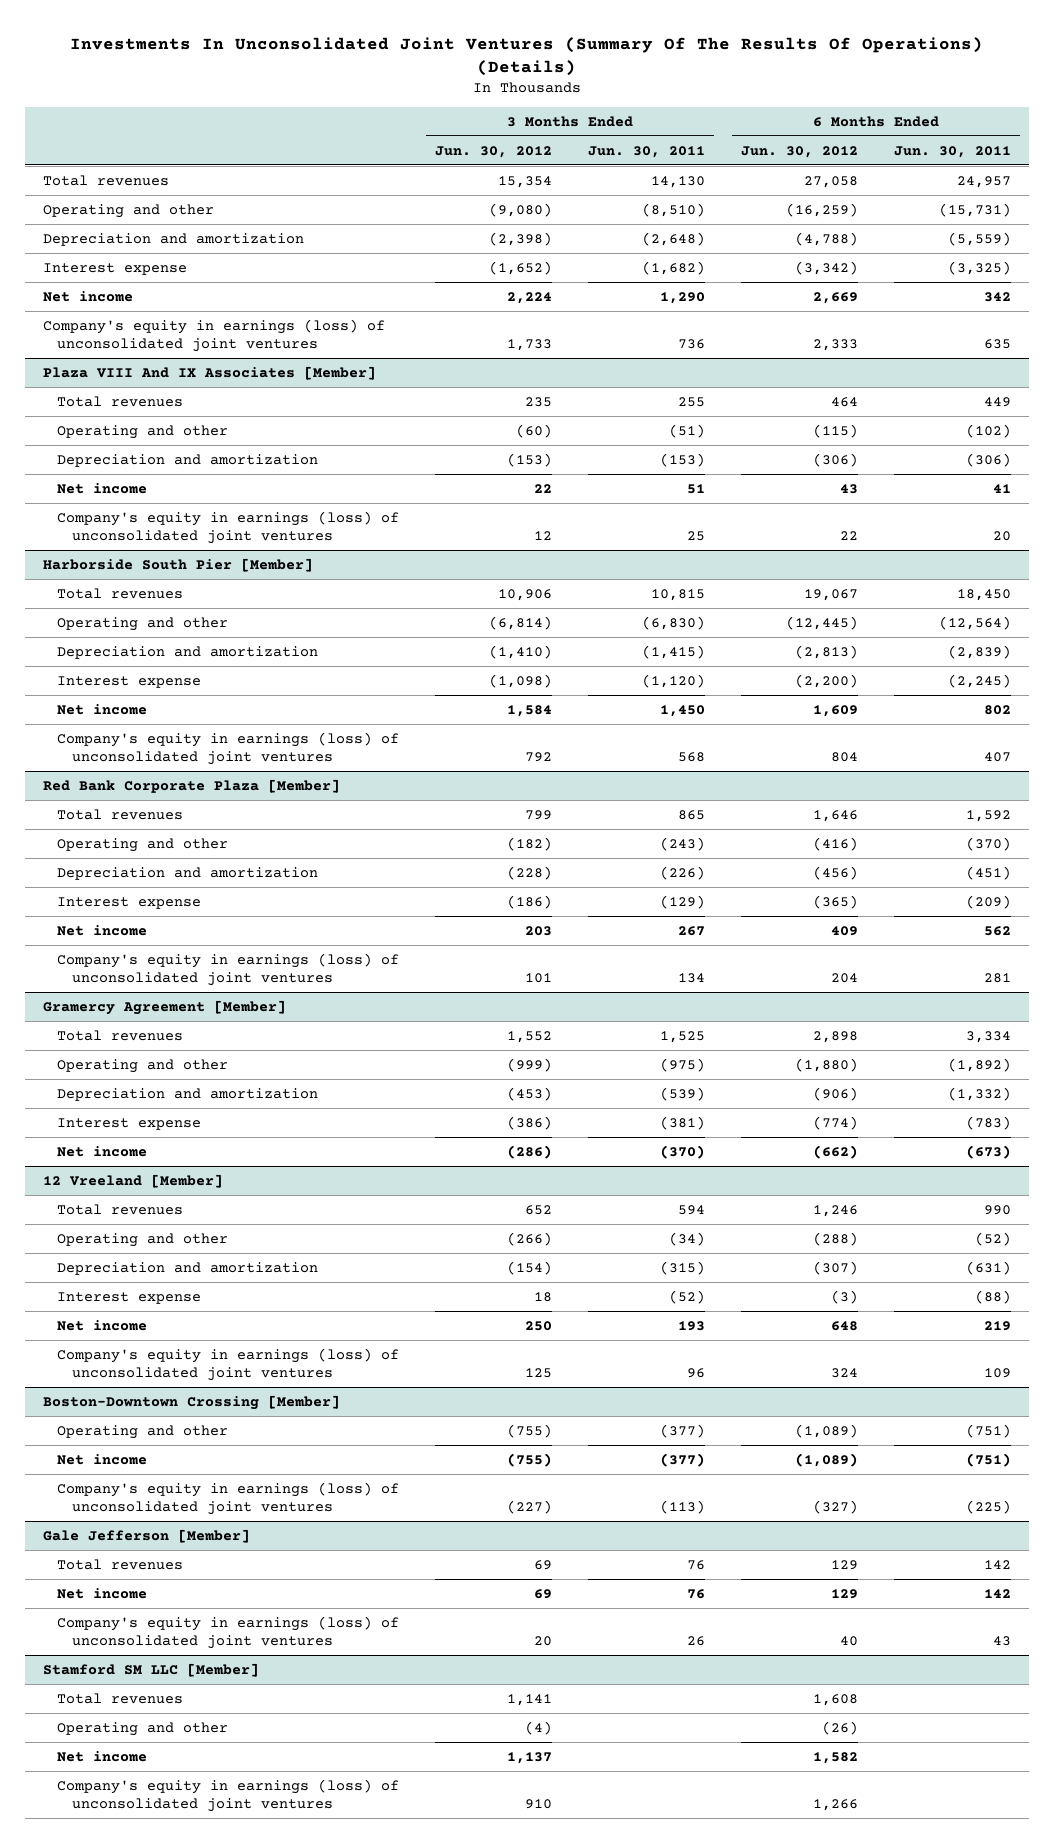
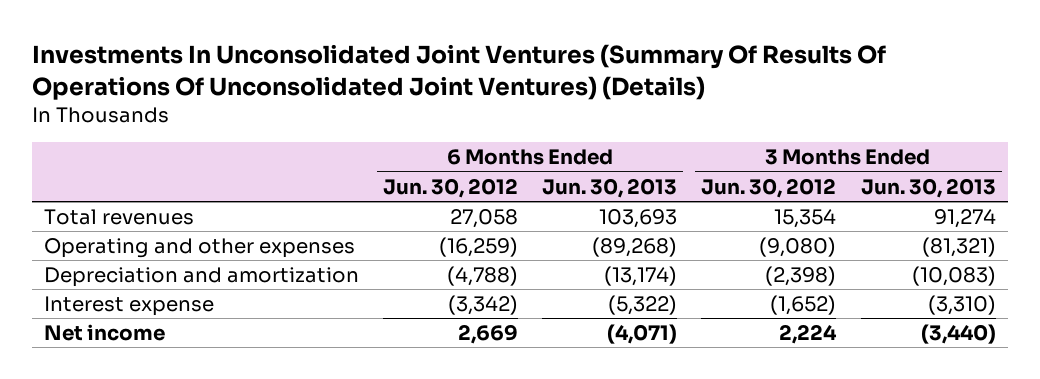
- Investments In Unconsolidated Joint Ventures (Summary Of The Results Of Operations) (Details)
+ Investments In Unconsolidated Joint Ventures (Summary Of Results Of Operations Of Unconsolidated Joint Ventures) (Details)
- | 3 Months Ended Jun. 30, 2012 | 3 Months Ended Jun. 30, 2011 | 6 Months Ended Jun. 30, 2012 | 6 Months Ended Jun. 30, 2011
+ | 6 Months Ended Jun. 30, 2012 | 6 Months Ended Jun. 30, 2013 | 3 Months Ended Jun. 30, 2012 | 3 Months Ended Jun. 30, 2013
- Operating and other | (9,080) | (8,510) | (16,259) | (15,731)
+ Operating and other expenses | (16,259) | (89,268) | (9,080) | (81,321)
- Company's equity in earnings (loss) of unconsolidated joint ventures | 1,733 | 736 | 2,333 | 635
- Plaza VIII And IX Associates [Member]
- Total revenues | 235 | 255 | 464 | 449
- Operating and other | (60) | (51) | (115) | (102)
- Depreciation and amortization | (153) | (153) | (306) | (306)
- Net income | 22 | 51 | 43 | 41
- Company's equity in earnings (loss) of unconsolidated joint ventures | 12 | 25 | 22 | 20
- Harborside South Pier [Member]
- Total revenues | 10,906 | 10,815 | 19,067 | 18,450
- Operating and other | (6,814) | (6,830) | (12,445) | (12,564)
- Depreciation and amortization | (1,410) | (1,415) | (2,813) | (2,839)
- Interest expense | (1,098) | (1,120) | (2,200) | (2,245)
- Net income | 1,584 | 1,450 | 1,609 | 802
- Company's equity in earnings (loss) of unconsolidated joint ventures | 792 | 568 | 804 | 407
- Red Bank Corporate Plaza [Member]
- Total revenues | 799 | 865 | 1,646 | 1,592
- Operating and other | (182) | (243) | (416) | (370)
- Depreciation and amortization | (228) | (226) | (456) | (451)
- Interest expense | (186) | (129) | (365) | (209)
- Net income | 203 | 267 | 409 | 562
- Company's equity in earnings (loss) of unconsolidated joint ventures | 101 | 134 | 204 | 281
- Gramercy Agreement [Member]
- Total revenues | 1,552 | 1,525 | 2,898 | 3,334
- Operating and other | (999) | (975) | (1,880) | (1,892)
- Depreciation and amortization | (453) | (539) | (906) | (1,332)
- Interest expense | (386) | (381) | (774) | (783)
- Net income | (286) | (370) | (662) | (673)
- 12 Vreeland [Member]
- Total revenues | 652 | 594 | 1,246 | 990
- Operating and other | (266) | (34) | (288) | (52)
- Depreciation and amortization | (154) | (315) | (307) | (631)
- Interest expense | 18 | (52) | (3) | (88)
- Net income | 250 | 193 | 648 | 219
- Company's equity in earnings (loss) of unconsolidated joint ventures | 125 | 96 | 324 | 109
- Boston-Downtown Crossing [Member]
- Operating and other | (755) | (377) | (1,089) | (751)
- Net income | (755) | (377) | (1,089) | (751)
- Company's equity in earnings (loss) of unconsolidated joint ventures | (227) | (113) | (327) | (225)
- Gale Jefferson [Member]
- Total revenues | 69 | 76 | 129 | 142
- Net income | 69 | 76 | 129 | 142
- Company's equity in earnings (loss) of unconsolidated joint ventures | 20 | 26 | 40 | 43
- Stamford SM LLC [Member]
- Total revenues | 1,141 | | 1,608 |
- Operating and other | (4) | | (26) |
- Net income | 1,137 | | 1,582 |
- Company's equity in earnings (loss) of unconsolidated joint ventures | 910 | | 1,266 |

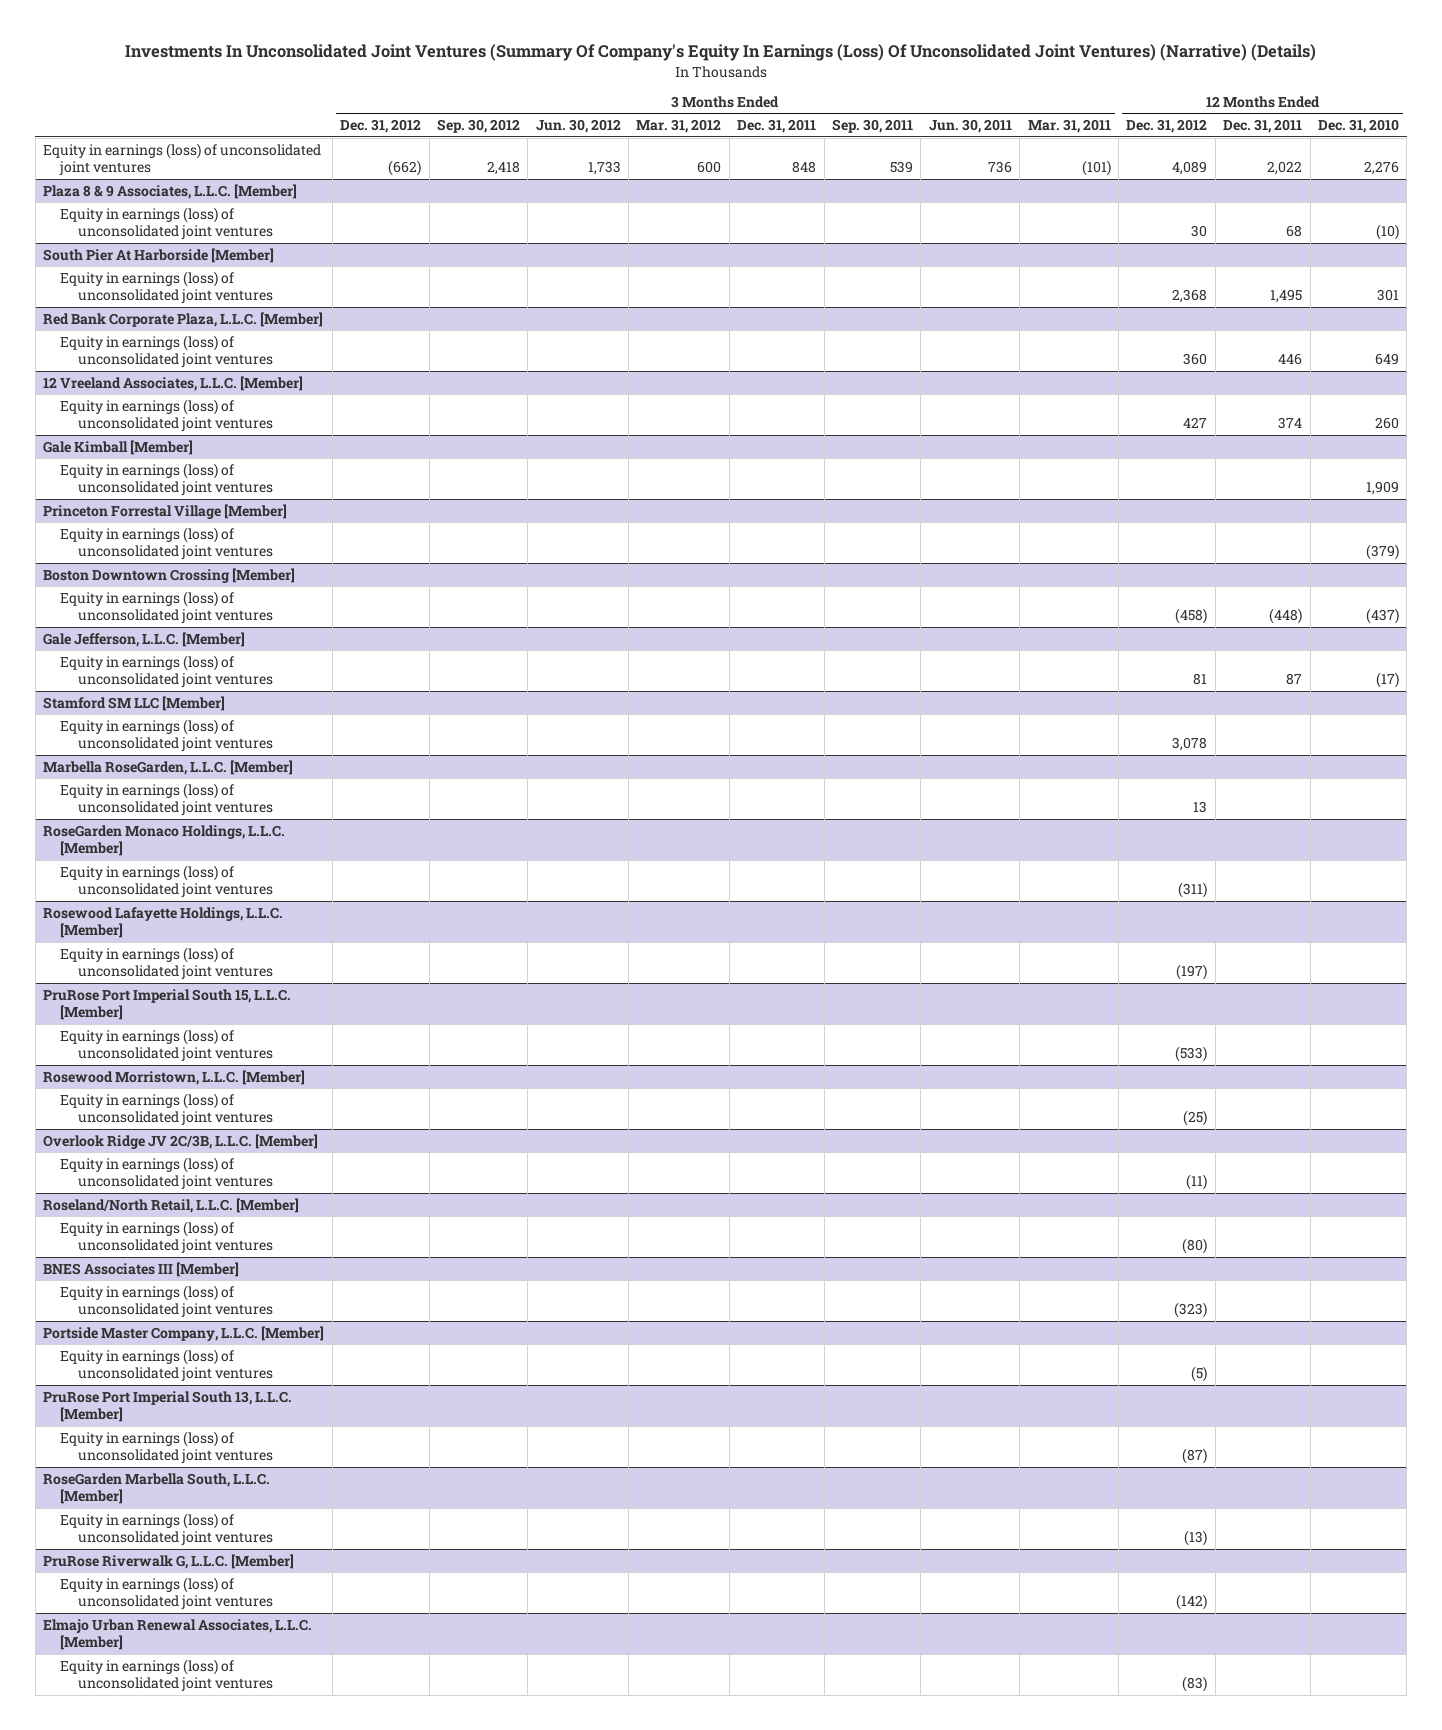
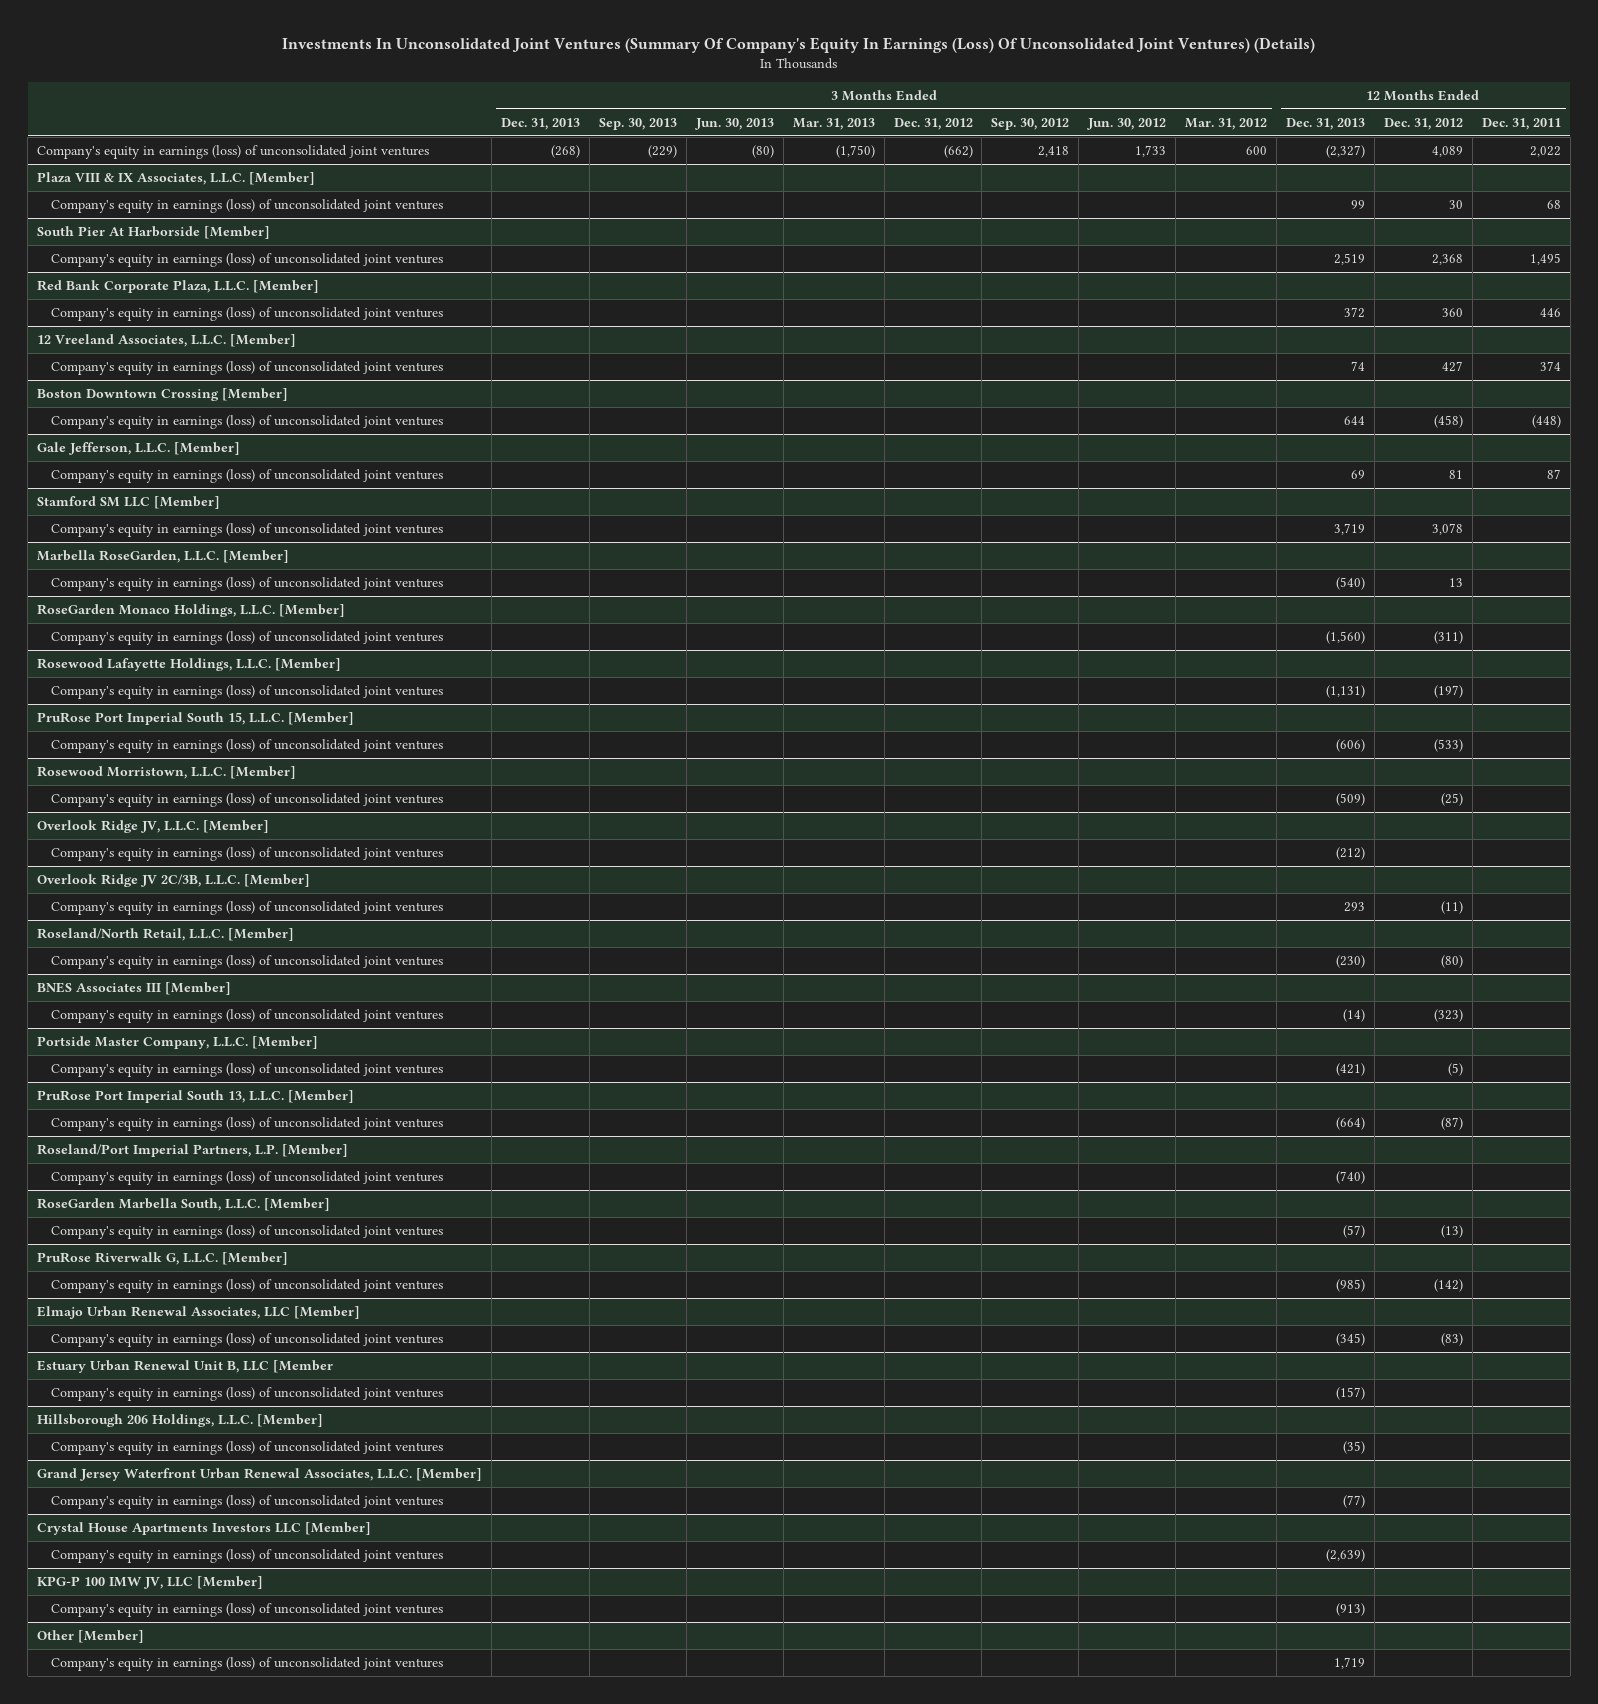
- Investments In Unconsolidated Joint Ventures (Summary Of Company's Equity In Earnings (Loss) Of Unconsolidated Joint Ventures) (Narrative) (Details)
+ Investments In Unconsolidated Joint Ventures (Summary Of Company's Equity In Earnings (Loss) Of Unconsolidated Joint Ventures) (Details)
- | 3 Months Ended Dec. 31, 2012 | 3 Months Ended Sep. 30, 2012 | 3 Months Ended Jun. 30, 2012 | 3 Months Ended Mar. 31, 2012 | 3 Months Ended Dec. 31, 2011 | 3 Months Ended Sep. 30, 2011 | 3 Months Ended Jun. 30, 2011 | 3 Months Ended Mar. 31, 2011 | 12 Months Ended Dec. 31, 2012 | 12 Months Ended Dec. 31, 2011 | 12 Months Ended Dec. 31, 2010
+ | 3 Months Ended Dec. 31, 2013 | 3 Months Ended Sep. 30, 2013 | 3 Months Ended Jun. 30, 2013 | 3 Months Ended Mar. 31, 2013 | 3 Months Ended Dec. 31, 2012 | 3 Months Ended Sep. 30, 2012 | 3 Months Ended Jun. 30, 2012 | 3 Months Ended Mar. 31, 2012 | 12 Months Ended Dec. 31, 2013 | 12 Months Ended Dec. 31, 2012 | 12 Months Ended Dec. 31, 2011
- Equity in earnings (loss) of unconsolidated joint ventures | (662) | 2,418 | 1,733 | 600 | 848 | 539 | 736 | (101) | 4,089 | 2,022 | 2,276
- Plaza 8 & 9 Associates, L.L.C. [Member]
- Equity in earnings (loss) of unconsolidated joint ventures | | | | | | | | | 30 | 68 | (10)
+ Company's equity in earnings (loss) of unconsolidated joint ventures | (268) | (229) | (80) | (1,750) | (662) | 2,418 | 1,733 | 600 | (2,327) | 4,089 | 2,022
+ Plaza VIII & IX Associates, L.L.C. [Member]
+ Company's equity in earnings (loss) of unconsolidated joint ventures | | | | | | | | | 99 | 30 | 68
@ South Pier At Harborside [Member]
- Equity in earnings (loss) of unconsolidated joint ventures | | | | | | | | | 2,368 | 1,495 | 301
+ Company's equity in earnings (loss) of unconsolidated joint ventures | | | | | | | | | 2,519 | 2,368 | 1,495
@ Red Bank Corporate Plaza, L.L.C. [Member]
- Equity in earnings (loss) of unconsolidated joint ventures | | | | | | | | | 360 | 446 | 649
+ Company's equity in earnings (loss) of unconsolidated joint ventures | | | | | | | | | 372 | 360 | 446
@ 12 Vreeland Associates, L.L.C. [Member]
- Equity in earnings (loss) of unconsolidated joint ventures | | | | | | | | | 427 | 374 | 260
- Gale Kimball [Member]
- Equity in earnings (loss) of unconsolidated joint ventures | | | | | | | | | | | 1,909
- Princeton Forrestal Village [Member]
- Equity in earnings (loss) of unconsolidated joint ventures | | | | | | | | | | | (379)
@ 12 Vreeland Associates, L.L.C. [Member]
+ Company's equity in earnings (loss) of unconsolidated joint ventures | | | | | | | | | 74 | 427 | 374
@ Boston Downtown Crossing [Member]
- Equity in earnings (loss) of unconsolidated joint ventures | | | | | | | | | (458) | (448) | (437)
+ Company's equity in earnings (loss) of unconsolidated joint ventures | | | | | | | | | 644 | (458) | (448)
@ Gale Jefferson, L.L.C. [Member]
- Equity in earnings (loss) of unconsolidated joint ventures | | | | | | | | | 81 | 87 | (17)
+ Company's equity in earnings (loss) of unconsolidated joint ventures | | | | | | | | | 69 | 81 | 87
@ Stamford SM LLC [Member]
- Equity in earnings (loss) of unconsolidated joint ventures | | | | | | | | | 3,078 | |
+ Company's equity in earnings (loss) of unconsolidated joint ventures | | | | | | | | | 3,719 | 3,078 |
@ Marbella RoseGarden, L.L.C. [Member]
- Equity in earnings (loss) of unconsolidated joint ventures | | | | | | | | | 13 | |
+ Company's equity in earnings (loss) of unconsolidated joint ventures | | | | | | | | | (540) | 13 |
@ RoseGarden Monaco Holdings, L.L.C. [Member]
- Equity in earnings (loss) of unconsolidated joint ventures | | | | | | | | | (311) | |
+ Company's equity in earnings (loss) of unconsolidated joint ventures | | | | | | | | | (1,560) | (311) |
@ Rosewood Lafayette Holdings, L.L.C. [Member]
- Equity in earnings (loss) of unconsolidated joint ventures | | | | | | | | | (197) | |
+ Company's equity in earnings (loss) of unconsolidated joint ventures | | | | | | | | | (1,131) | (197) |
@ PruRose Port Imperial South 15, L.L.C. [Member]
- Equity in earnings (loss) of unconsolidated joint ventures | | | | | | | | | (533) | |
+ Company's equity in earnings (loss) of unconsolidated joint ventures | | | | | | | | | (606) | (533) |
@ Rosewood Morristown, L.L.C. [Member]
- Equity in earnings (loss) of unconsolidated joint ventures | | | | | | | | | (25) | |
+ Company's equity in earnings (loss) of unconsolidated joint ventures | | | | | | | | | (509) | (25) |
+ Overlook Ridge JV, L.L.C. [Member]
+ Company's equity in earnings (loss) of unconsolidated joint ventures | | | | | | | | | (212) | |
@ Overlook Ridge JV 2C/3B, L.L.C. [Member]
- Equity in earnings (loss) of unconsolidated joint ventures | | | | | | | | | (11) | |
+ Company's equity in earnings (loss) of unconsolidated joint ventures | | | | | | | | | 293 | (11) |
@ Roseland/North Retail, L.L.C. [Member]
- Equity in earnings (loss) of unconsolidated joint ventures | | | | | | | | | (80) | |
+ Company's equity in earnings (loss) of unconsolidated joint ventures | | | | | | | | | (230) | (80) |
@ BNES Associates III [Member]
- Equity in earnings (loss) of unconsolidated joint ventures | | | | | | | | | (323) | |
+ Company's equity in earnings (loss) of unconsolidated joint ventures | | | | | | | | | (14) | (323) |
@ Portside Master Company, L.L.C. [Member]
- Equity in earnings (loss) of unconsolidated joint ventures | | | | | | | | | (5) | |
+ Company's equity in earnings (loss) of unconsolidated joint ventures | | | | | | | | | (421) | (5) |
@ PruRose Port Imperial South 13, L.L.C. [Member]
- Equity in earnings (loss) of unconsolidated joint ventures | | | | | | | | | (87) | |
+ Company's equity in earnings (loss) of unconsolidated joint ventures | | | | | | | | | (664) | (87) |
+ Roseland/Port Imperial Partners, L.P. [Member]
+ Company's equity in earnings (loss) of unconsolidated joint ventures | | | | | | | | | (740) | |
@ RoseGarden Marbella South, L.L.C. [Member]
- Equity in earnings (loss) of unconsolidated joint ventures | | | | | | | | | (13) | |
+ Company's equity in earnings (loss) of unconsolidated joint ventures | | | | | | | | | (57) | (13) |
@ PruRose Riverwalk G, L.L.C. [Member]
- Equity in earnings (loss) of unconsolidated joint ventures | | | | | | | | | (142) | |
- Elmajo Urban Renewal Associates, L.L.C. [Member]
- Equity in earnings (loss) of unconsolidated joint ventures | | | | | | | | | (83) | |
@ PruRose Riverwalk G, L.L.C. [Member]
+ Company's equity in earnings (loss) of unconsolidated joint ventures | | | | | | | | | (985) | (142) |
+ Elmajo Urban Renewal Associates, LLC [Member]
+ Company's equity in earnings (loss) of unconsolidated joint ventures | | | | | | | | | (345) | (83) |
+ Estuary Urban Renewal Unit B, LLC [Member
+ Company's equity in earnings (loss) of unconsolidated joint ventures | | | | | | | | | (157) | |
+ Hillsborough 206 Holdings, L.L.C. [Member]
+ Company's equity in earnings (loss) of unconsolidated joint ventures | | | | | | | | | (35) | |
+ Grand Jersey Waterfront Urban Renewal Associates, L.L.C. [Member]
+ Company's equity in earnings (loss) of unconsolidated joint ventures | | | | | | | | | (77) | |
+ Crystal House Apartments Investors LLC [Member]
+ Company's equity in earnings (loss) of unconsolidated joint ventures | | | | | | | | | (2,639) | |
+ KPG-P 100 IMW JV, LLC [Member]
+ Company's equity in earnings (loss) of unconsolidated joint ventures | | | | | | | | | (913) | |
+ Other [Member]
+ Company's equity in earnings (loss) of unconsolidated joint ventures | | | | | | | | | 1,719 | |

